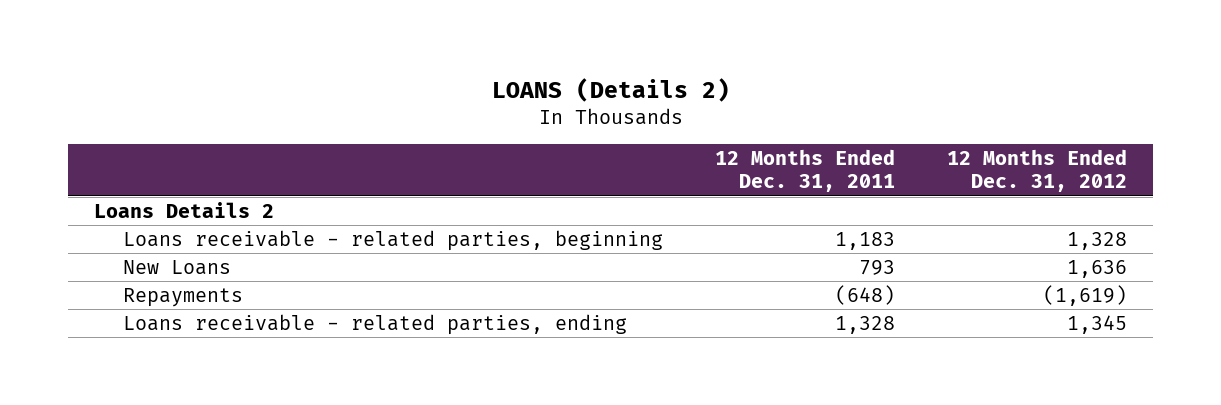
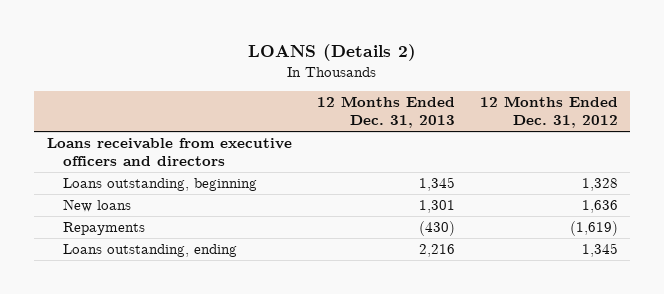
- | 12 Months Ended Dec. 31, 2011 | 12 Months Ended Dec. 31, 2012
+ | 12 Months Ended Dec. 31, 2013 | 12 Months Ended Dec. 31, 2012
- Loans Details 2
- Loans receivable - related parties, beginning | 1,183 | 1,328
- New Loans | 793 | 1,636
+ Loans receivable from executive officers and directors
+ Loans outstanding, beginning | 1,345 | 1,328
+ New loans | 1,301 | 1,636
- Loans receivable - related parties, ending | 1,328 | 1,345
+ Loans outstanding, ending | 2,216 | 1,345

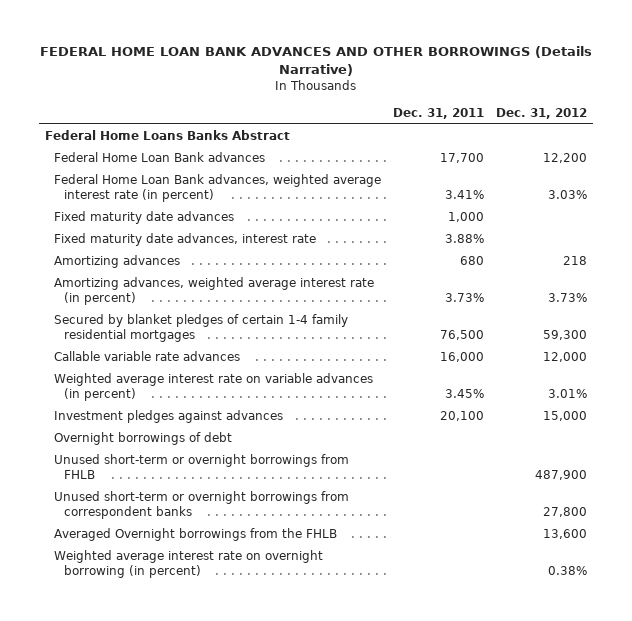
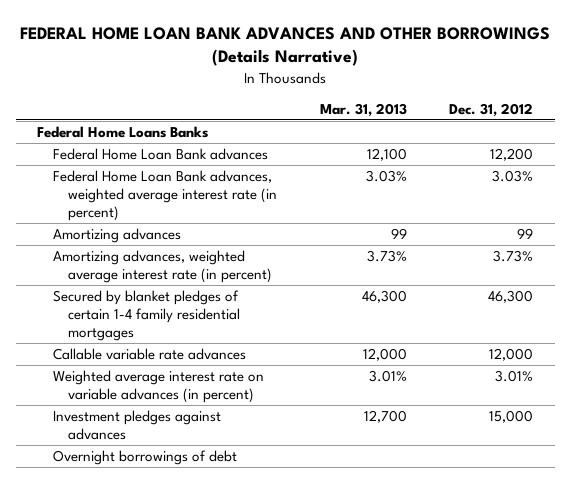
- | Dec. 31, 2011 | Dec. 31, 2012
+ | Mar. 31, 2013 | Dec. 31, 2012
- Federal Home Loans Banks Abstract
+ Federal Home Loans Banks
- Fixed maturity date advances | 1,000 |
- Fixed maturity date advances, interest rate | 3.88% |
- Amortizing advances | 680 | 218
+ Amortizing advances | 99 | 99
- Secured by blanket pledges of certain 1-4 family residential mortgages | 76,500 | 59,300
+ Secured by blanket pledges of certain 1-4 family residential mortgages | 46,300 | 46,300
- Unused short-term or overnight borrowings from FHLB | | 487,900
- Unused short-term or overnight borrowings from correspondent banks | | 27,800
- Averaged Overnight borrowings from the FHLB | | 13,600
- Weighted average interest rate on overnight borrowing (in percent) | | 0.38%

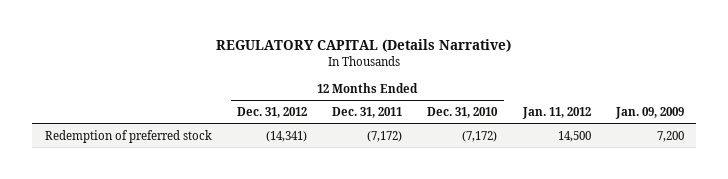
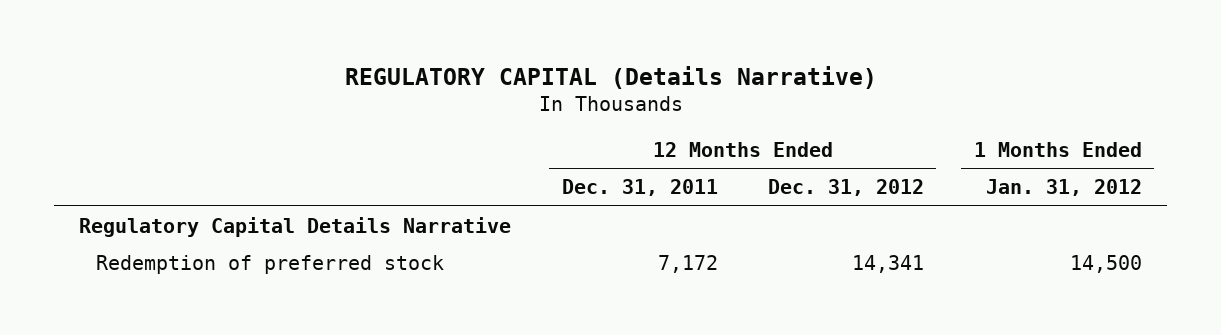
- | 12 Months Ended Dec. 31, 2012 | 12 Months Ended Dec. 31, 2011 | 12 Months Ended Dec. 31, 2010 | Jan. 11, 2012 | Jan. 09, 2009
+ | 12 Months Ended Dec. 31, 2011 | 12 Months Ended Dec. 31, 2012 | 1 Months Ended Jan. 31, 2012
- Redemption of preferred stock | (14,341) | (7,172) | (7,172) | 14,500 | 7,200
+ Regulatory Capital Details Narrative
+ Redemption of preferred stock | 7,172 | 14,341 | 14,500

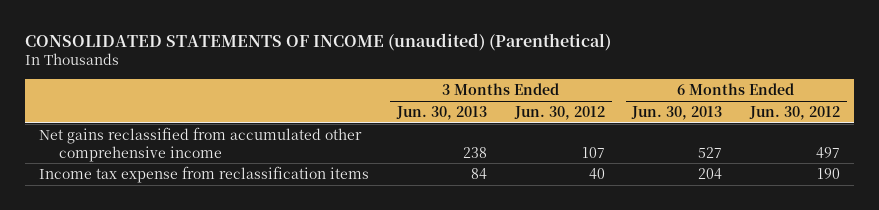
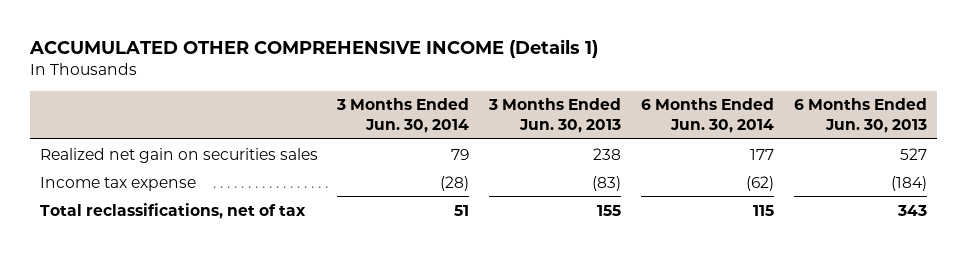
- CONSOLIDATED STATEMENTS OF INCOME (unaudited) (Parenthetical)
+ ACCUMULATED OTHER COMPREHENSIVE INCOME (Details 1)
- | 3 Months Ended Jun. 30, 2013 | 3 Months Ended Jun. 30, 2012 | 6 Months Ended Jun. 30, 2013 | 6 Months Ended Jun. 30, 2012
+ | 3 Months Ended Jun. 30, 2014 | 3 Months Ended Jun. 30, 2013 | 6 Months Ended Jun. 30, 2014 | 6 Months Ended Jun. 30, 2013
- Net gains reclassified from accumulated other comprehensive income | 238 | 107 | 527 | 497
- Income tax expense from reclassification items | 84 | 40 | 204 | 190
+ Realized net gain on securities sales | 79 | 238 | 177 | 527
+ Income tax expense | (28) | (83) | (62) | (184)
+ Total reclassifications, net of tax | 51 | 155 | 115 | 343

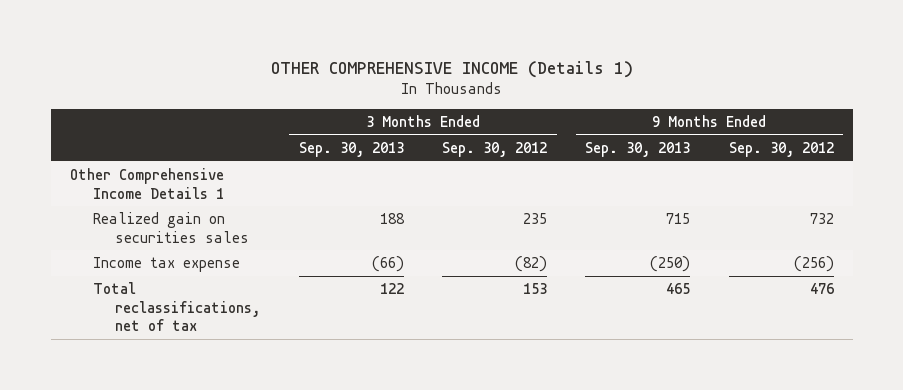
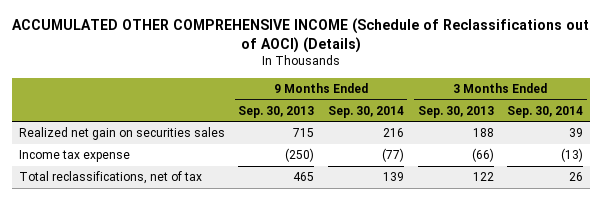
- OTHER COMPREHENSIVE INCOME (Details 1)
+ ACCUMULATED OTHER COMPREHENSIVE INCOME (Schedule of Reclassifications out of AOCI) (Details)
- | 3 Months Ended Sep. 30, 2013 | 3 Months Ended Sep. 30, 2012 | 9 Months Ended Sep. 30, 2013 | 9 Months Ended Sep. 30, 2012
+ | 9 Months Ended Sep. 30, 2013 | 9 Months Ended Sep. 30, 2014 | 3 Months Ended Sep. 30, 2013 | 3 Months Ended Sep. 30, 2014
- Other Comprehensive Income Details 1
- Realized gain on securities sales | 188 | 235 | 715 | 732
+ Realized net gain on securities sales | 715 | 216 | 188 | 39

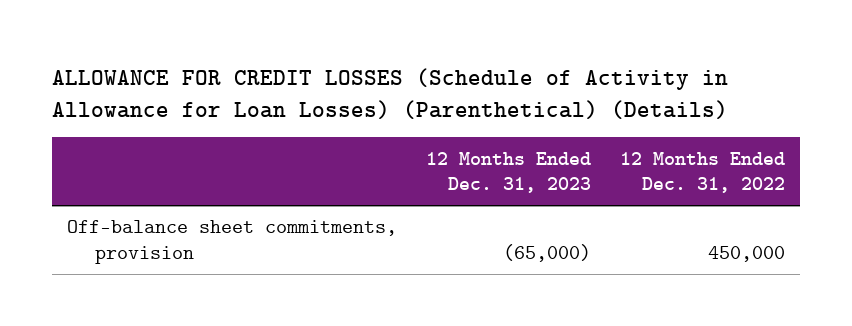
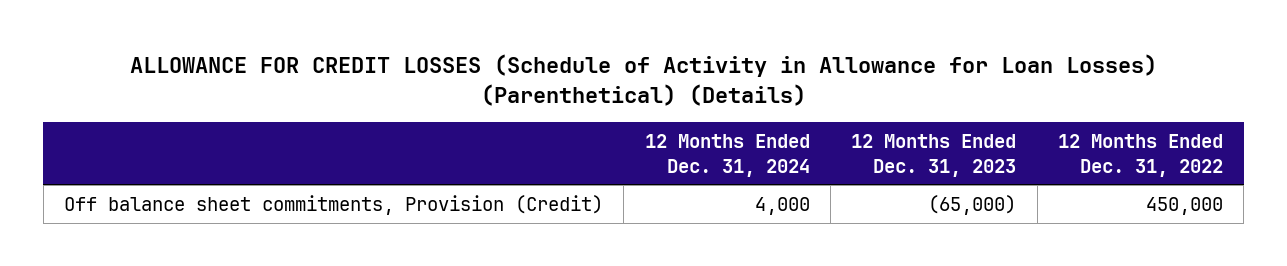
- | 12 Months Ended Dec. 31, 2023 | 12 Months Ended Dec. 31, 2022
+ | 12 Months Ended Dec. 31, 2024 | 12 Months Ended Dec. 31, 2023 | 12 Months Ended Dec. 31, 2022
- Off-balance sheet commitments, provision | (65,000) | 450,000
+ Off balance sheet commitments, Provision (Credit) | 4,000 | (65,000) | 450,000

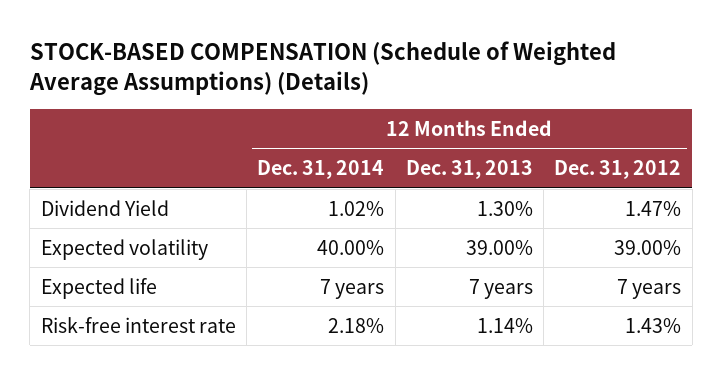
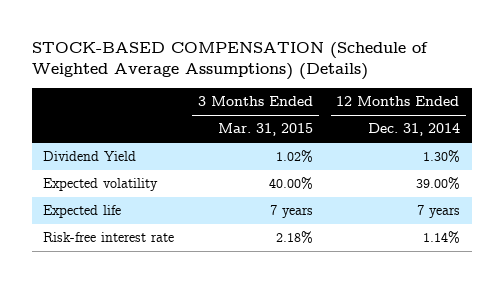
- | 12 Months Ended Dec. 31, 2014 | 12 Months Ended Dec. 31, 2013 | 12 Months Ended Dec. 31, 2012
+ | 3 Months Ended Mar. 31, 2015 | 12 Months Ended Dec. 31, 2014
- Dividend Yield | 1.02% | 1.30% | 1.47%
- Expected volatility | 40.00% | 39.00% | 39.00%
+ Dividend Yield | 1.02% | 1.30%
+ Expected volatility | 40.00% | 39.00%
- Risk-free interest rate | 2.18% | 1.14% | 1.43%
+ Risk-free interest rate | 2.18% | 1.14%

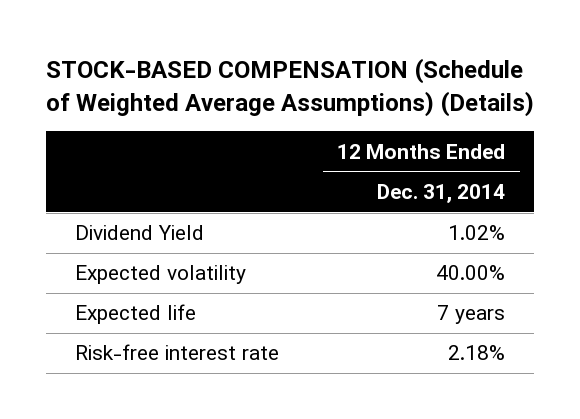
- | 3 Months Ended Mar. 31, 2015 | 12 Months Ended Dec. 31, 2014
+ | 12 Months Ended Dec. 31, 2014
- Dividend Yield | 1.02% | 1.30%
- Expected volatility | 40.00% | 39.00%
+ Dividend Yield | 1.02%
+ Expected volatility | 40.00%
- Risk-free interest rate | 2.18% | 1.14%
+ Risk-free interest rate | 2.18%

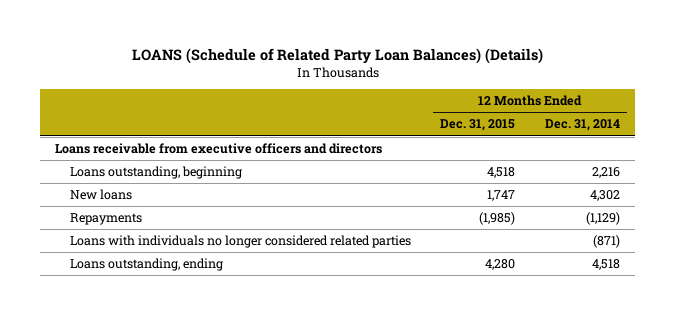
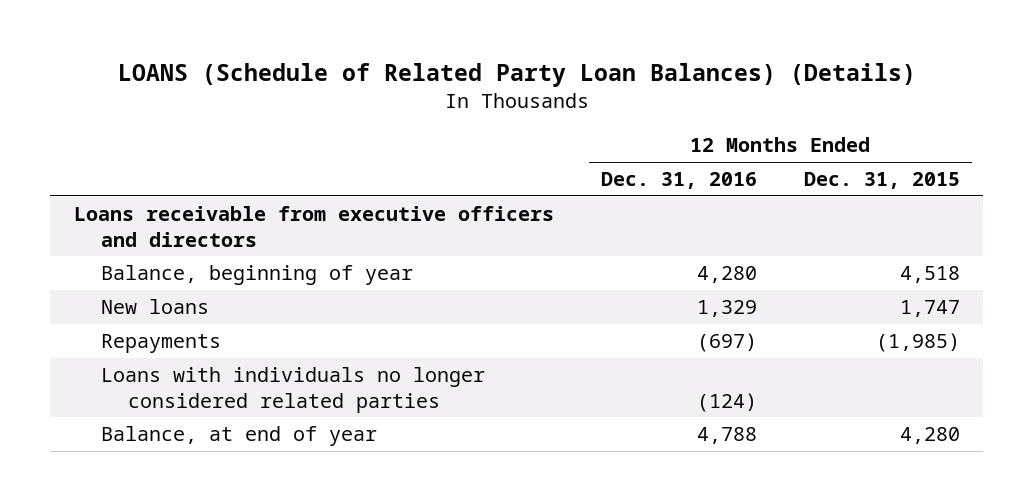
- | 12 Months Ended Dec. 31, 2015 | 12 Months Ended Dec. 31, 2014
+ | 12 Months Ended Dec. 31, 2016 | 12 Months Ended Dec. 31, 2015
- Loans outstanding, beginning | 4,518 | 2,216
+ Balance, beginning of year | 4,280 | 4,518
- Loans outstanding, ending | 4,280 | 4,518
+ Balance, at end of year | 4,788 | 4,280

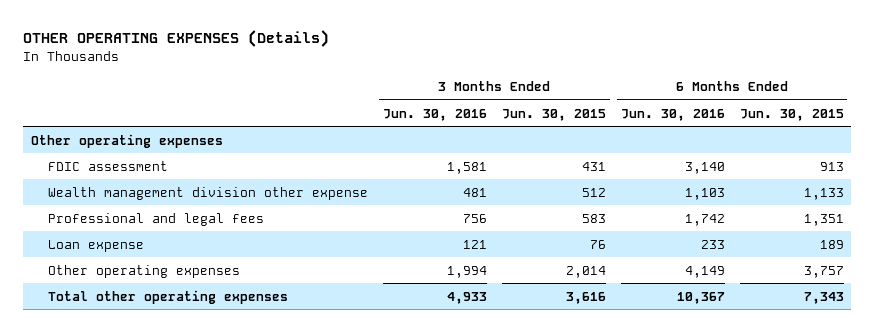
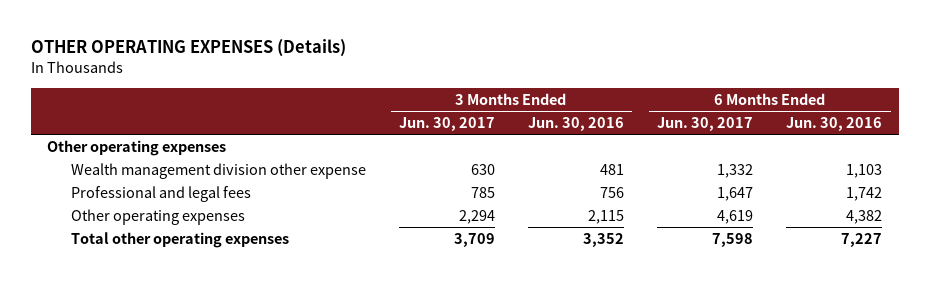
- | 3 Months Ended Jun. 30, 2016 | 3 Months Ended Jun. 30, 2015 | 6 Months Ended Jun. 30, 2016 | 6 Months Ended Jun. 30, 2015
+ | 3 Months Ended Jun. 30, 2017 | 3 Months Ended Jun. 30, 2016 | 6 Months Ended Jun. 30, 2017 | 6 Months Ended Jun. 30, 2016
- FDIC assessment | 1,581 | 431 | 3,140 | 913
- Loan expense | 121 | 76 | 233 | 189
- Other operating expenses | 1,994 | 2,014 | 4,149 | 3,757
- Total other operating expenses | 4,933 | 3,616 | 10,367 | 7,343
+ Other operating expenses | 2,294 | 2,115 | 4,619 | 4,382
+ Total other operating expenses | 3,709 | 3,352 | 7,598 | 7,227

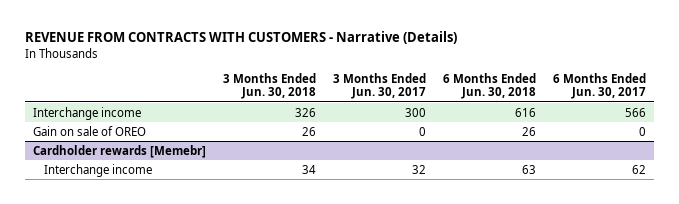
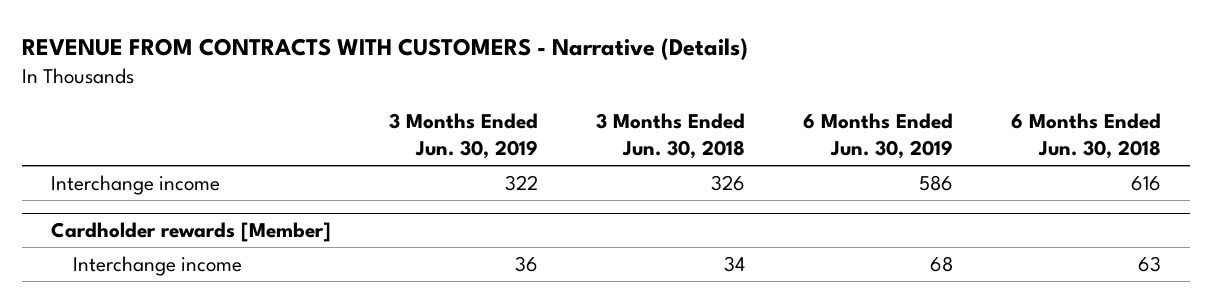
- | 3 Months Ended Jun. 30, 2018 | 3 Months Ended Jun. 30, 2017 | 6 Months Ended Jun. 30, 2018 | 6 Months Ended Jun. 30, 2017
+ | 3 Months Ended Jun. 30, 2019 | 3 Months Ended Jun. 30, 2018 | 6 Months Ended Jun. 30, 2019 | 6 Months Ended Jun. 30, 2018
- Gain on sale of OREO | 26 | 0 | 26 | 0
- Cardholder rewards [Memebr]
+ Cardholder rewards [Member]

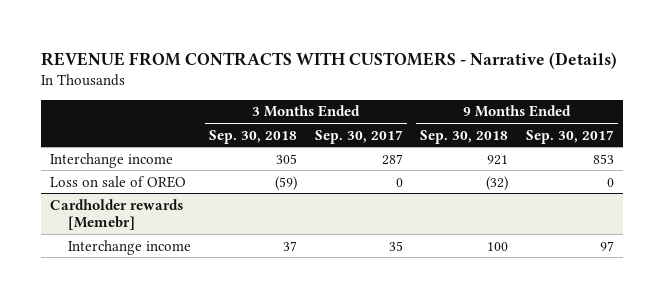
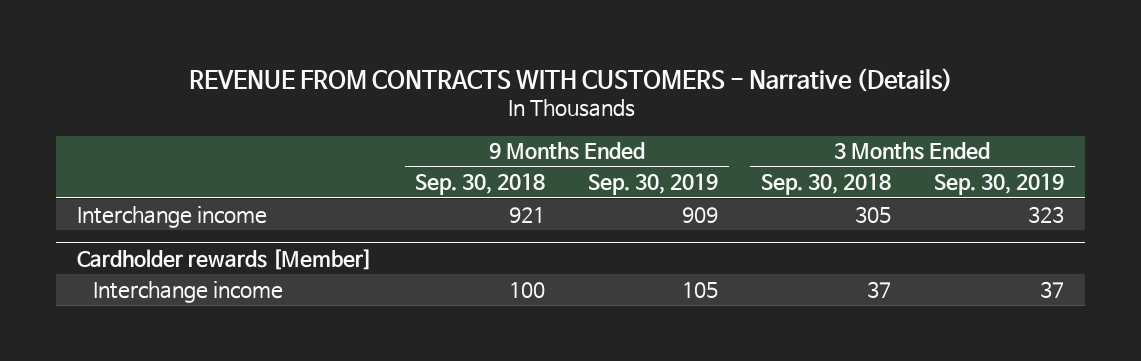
- | 3 Months Ended Sep. 30, 2018 | 3 Months Ended Sep. 30, 2017 | 9 Months Ended Sep. 30, 2018 | 9 Months Ended Sep. 30, 2017
+ | 9 Months Ended Sep. 30, 2018 | 9 Months Ended Sep. 30, 2019 | 3 Months Ended Sep. 30, 2018 | 3 Months Ended Sep. 30, 2019
- Loss on sale of OREO | (59) | 0 | (32) | 0
- Cardholder rewards [Memebr]
+ Cardholder rewards [Member]

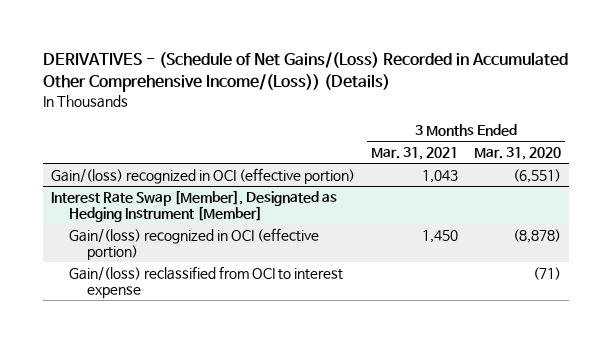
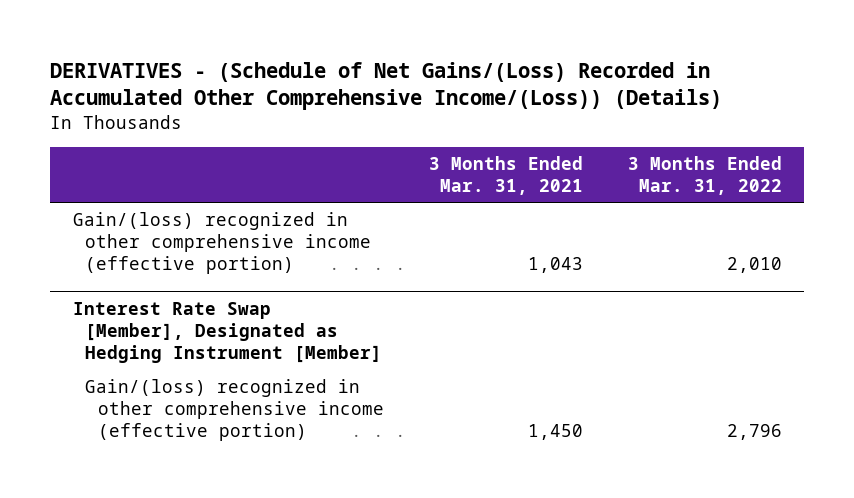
- | 3 Months Ended Mar. 31, 2021 | 3 Months Ended Mar. 31, 2020
+ | 3 Months Ended Mar. 31, 2021 | 3 Months Ended Mar. 31, 2022
- Gain/(loss) recognized in OCI (effective portion) | 1,043 | (6,551)
+ Gain/(loss) recognized in other comprehensive income (effective portion) | 1,043 | 2,010
@ Interest Rate Swap [Member], Designated as Hedging Instrument [Member]
- Gain/(loss) recognized in OCI (effective portion) | 1,450 | (8,878)
- Gain/(loss) reclassified from OCI to interest expense | | (71)
+ Gain/(loss) recognized in other comprehensive income (effective portion) | 1,450 | 2,796

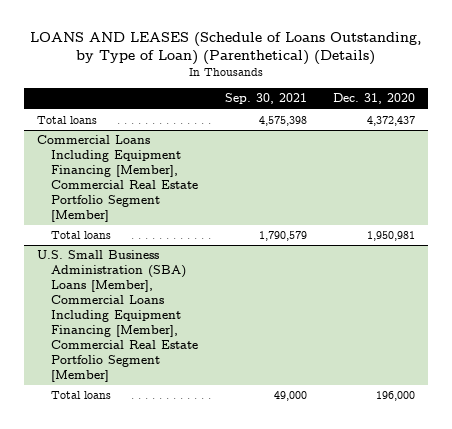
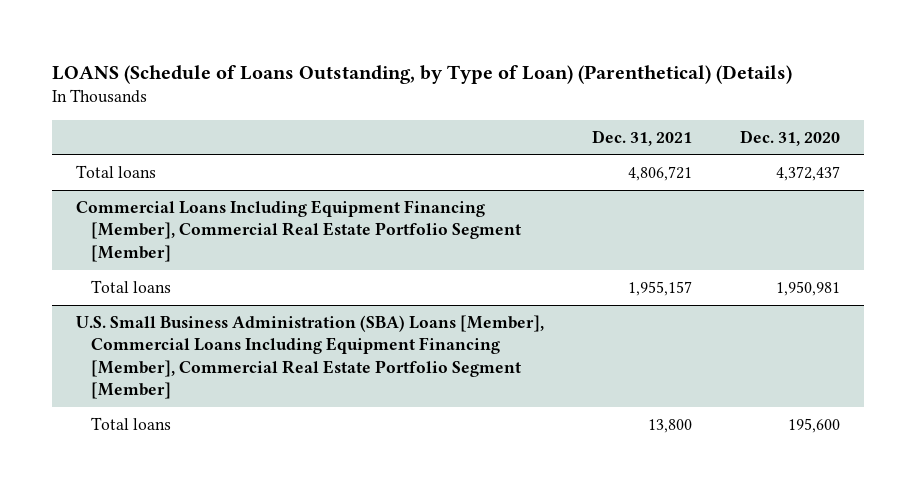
- LOANS AND LEASES (Schedule of Loans Outstanding, by Type of Loan) (Parenthetical) (Details)
+ LOANS (Schedule of Loans Outstanding, by Type of Loan) (Parenthetical) (Details)
- | Sep. 30, 2021 | Dec. 31, 2020
+ | Dec. 31, 2021 | Dec. 31, 2020
@ U.S. Small Business Administration (SBA) Loans [Member], Commercial Loans Including Equipment Financing [Member], Commercial Real Estate Portfolio Segment [Member]
- Total loans | 49,000 | 196,000
+ Total loans | 13,800 | 195,600

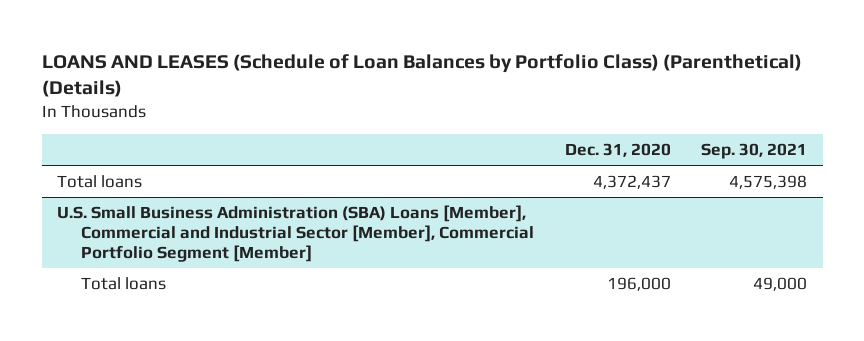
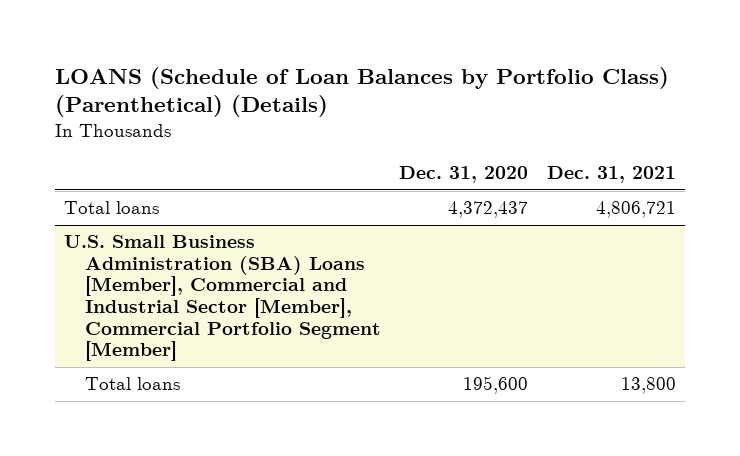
- LOANS AND LEASES (Schedule of Loan Balances by Portfolio Class) (Parenthetical) (Details)
+ LOANS (Schedule of Loan Balances by Portfolio Class) (Parenthetical) (Details)
- | Dec. 31, 2020 | Sep. 30, 2021
+ | Dec. 31, 2020 | Dec. 31, 2021
@ U.S. Small Business Administration (SBA) Loans [Member], Commercial and Industrial Sector [Member], Commercial Portfolio Segment [Member]
- Total loans | 196,000 | 49,000
+ Total loans | 195,600 | 13,800

